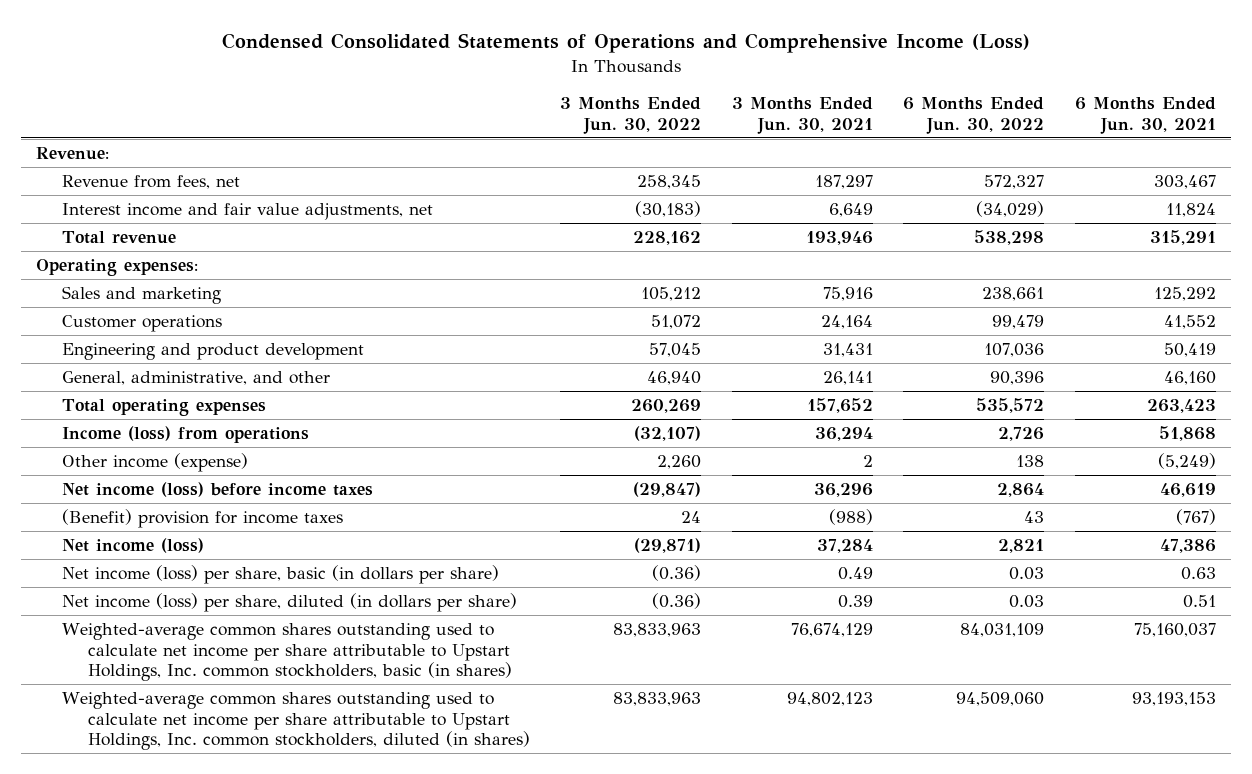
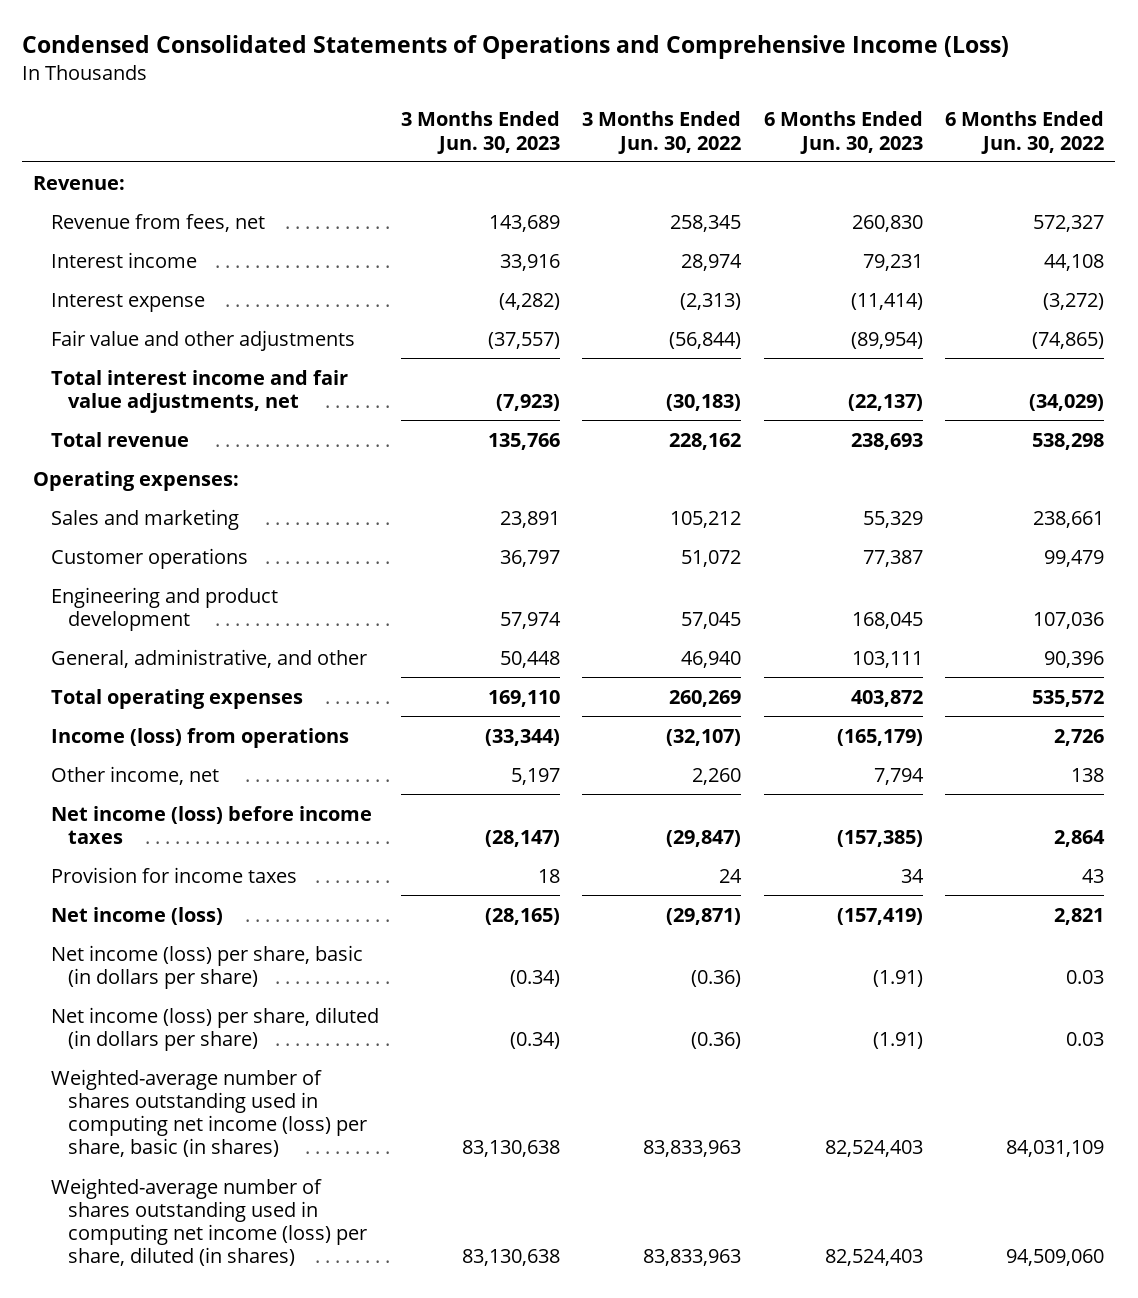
- | 3 Months Ended Jun. 30, 2022 | 3 Months Ended Jun. 30, 2021 | 6 Months Ended Jun. 30, 2022 | 6 Months Ended Jun. 30, 2021
+ | 3 Months Ended Jun. 30, 2023 | 3 Months Ended Jun. 30, 2022 | 6 Months Ended Jun. 30, 2023 | 6 Months Ended Jun. 30, 2022
- Interest income and fair value adjustments, net | (30,183) | 6,649 | (34,029) | 11,824
+ Interest income | 33,916 | 28,974 | 79,231 | 44,108
+ Interest expense | (4,282) | (2,313) | (11,414) | (3,272)
+ Fair value and other adjustments | (37,557) | (56,844) | (89,954) | (74,865)
+ Total interest income and fair value adjustments, net | (7,923) | (30,183) | (22,137) | (34,029)
- Other income (expense) | 2,260 | 2 | 138 | (5,249)
+ Other income, net | 5,197 | 2,260 | 7,794 | 138
- (Benefit) provision for income taxes | 24 | (988) | 43 | (767)
+ Provision for income taxes | 18 | 24 | 34 | 43
- Weighted-average common shares outstanding used to calculate net income per share attributable to Upstart Holdings, Inc. common stockholders, basic (in shares) | 83,833,963 | 76,674,129 | 84,031,109 | 75,160,037
- Weighted-average common shares outstanding used to calculate net income per share attributable to Upstart Holdings, Inc. common stockholders, diluted (in shares) | 83,833,963 | 94,802,123 | 94,509,060 | 93,193,153
+ Weighted-average number of shares outstanding used in computing net income (loss) per share, basic (in shares) | 83,130,638 | 83,833,963 | 82,524,403 | 84,031,109
+ Weighted-average number of shares outstanding used in computing net income (loss) per share, diluted (in shares) | 83,130,638 | 83,833,963 | 82,524,403 | 94,509,060

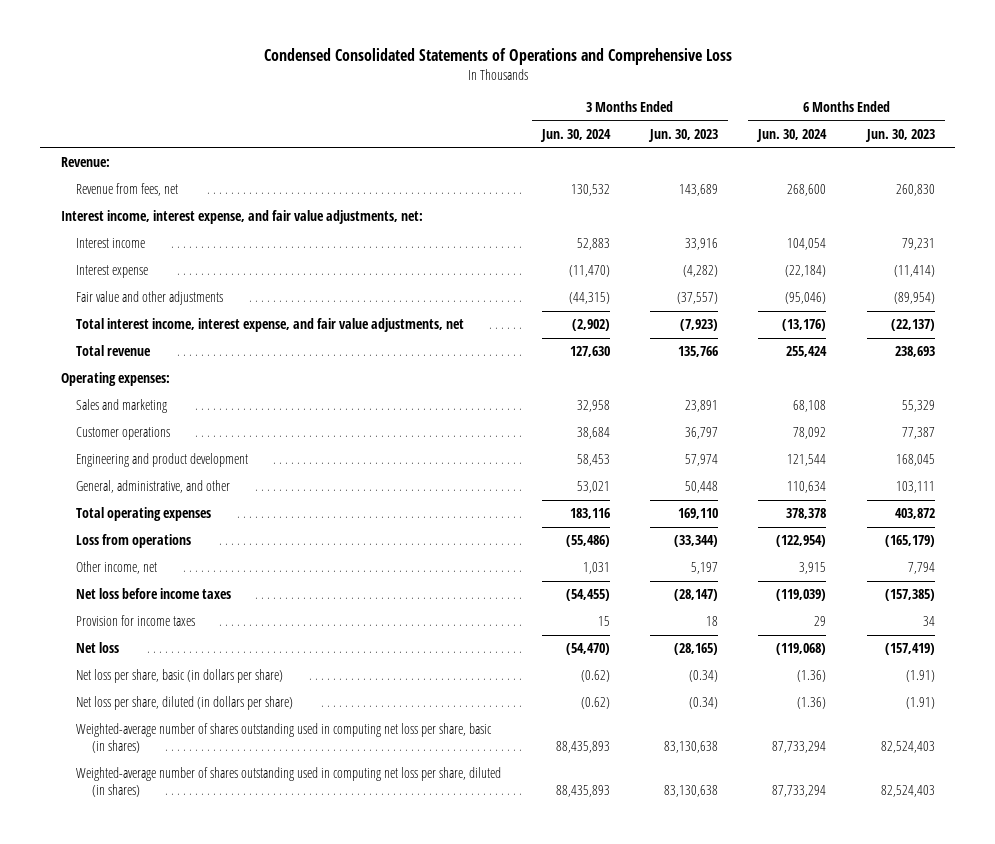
- Condensed Consolidated Statements of Operations and Comprehensive Income (Loss)
+ Condensed Consolidated Statements of Operations and Comprehensive Loss
- | 3 Months Ended Jun. 30, 2023 | 3 Months Ended Jun. 30, 2022 | 6 Months Ended Jun. 30, 2023 | 6 Months Ended Jun. 30, 2022
+ | 3 Months Ended Jun. 30, 2024 | 3 Months Ended Jun. 30, 2023 | 6 Months Ended Jun. 30, 2024 | 6 Months Ended Jun. 30, 2023
+ Interest income, interest expense, and fair value adjustments, net:
- Total interest income and fair value adjustments, net | (7,923) | (30,183) | (22,137) | (34,029)
+ Total interest income, interest expense, and fair value adjustments, net | (2,902) | (7,923) | (13,176) | (22,137)
- Income (loss) from operations | (33,344) | (32,107) | (165,179) | 2,726
+ Loss from operations | (55,486) | (33,344) | (122,954) | (165,179)
- Net income (loss) before income taxes | (28,147) | (29,847) | (157,385) | 2,864
+ Net loss before income taxes | (54,455) | (28,147) | (119,039) | (157,385)
- Net income (loss) | (28,165) | (29,871) | (157,419) | 2,821
- Net income (loss) per share, basic (in dollars per share) | (0.34) | (0.36) | (1.91) | 0.03
- Net income (loss) per share, diluted (in dollars per share) | (0.34) | (0.36) | (1.91) | 0.03
- Weighted-average number of shares outstanding used in computing net income (loss) per share, basic (in shares) | 83,130,638 | 83,833,963 | 82,524,403 | 84,031,109
- Weighted-average number of shares outstanding used in computing net income (loss) per share, diluted (in shares) | 83,130,638 | 83,833,963 | 82,524,403 | 94,509,060
+ Net loss | (54,470) | (28,165) | (119,068) | (157,419)
+ Net loss per share, basic (in dollars per share) | (0.62) | (0.34) | (1.36) | (1.91)
+ Net loss per share, diluted (in dollars per share) | (0.62) | (0.34) | (1.36) | (1.91)
+ Weighted-average number of shares outstanding used in computing net loss per share, basic (in shares) | 88,435,893 | 83,130,638 | 87,733,294 | 82,524,403
+ Weighted-average number of shares outstanding used in computing net loss per share, diluted (in shares) | 88,435,893 | 83,130,638 | 87,733,294 | 82,524,403

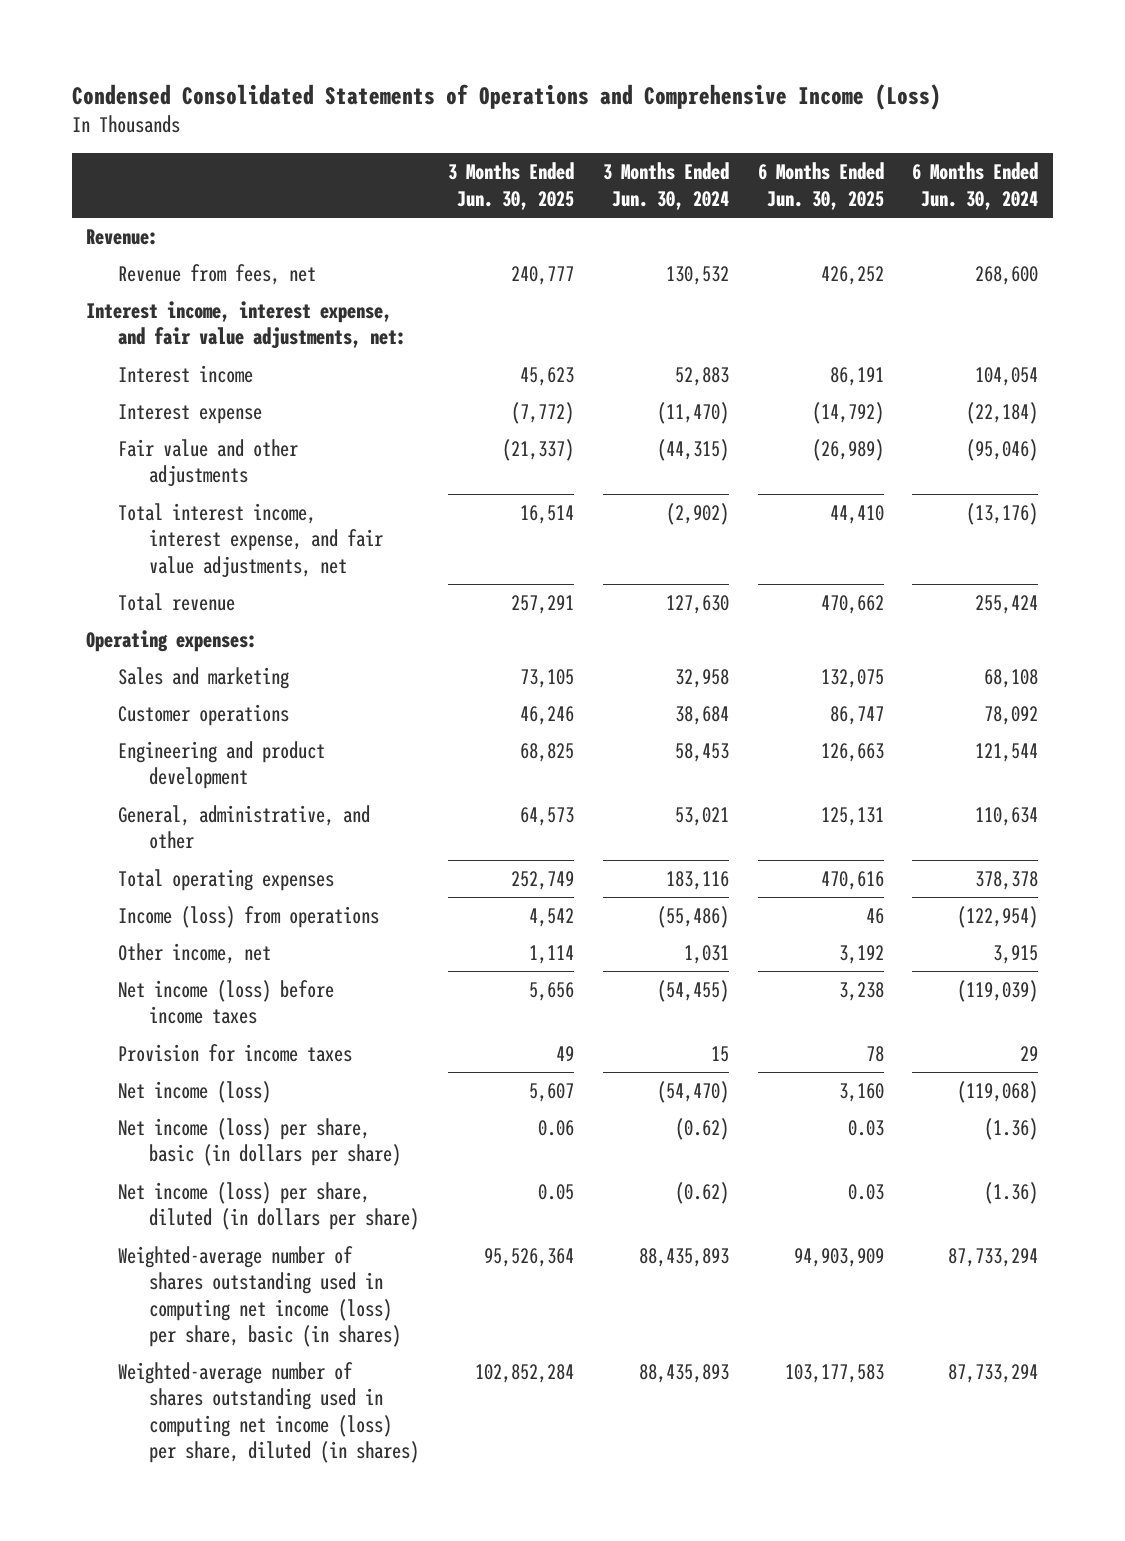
- Condensed Consolidated Statements of Operations and Comprehensive Loss
+ Condensed Consolidated Statements of Operations and Comprehensive Income (Loss)
- | 3 Months Ended Jun. 30, 2024 | 3 Months Ended Jun. 30, 2023 | 6 Months Ended Jun. 30, 2024 | 6 Months Ended Jun. 30, 2023
+ | 3 Months Ended Jun. 30, 2025 | 3 Months Ended Jun. 30, 2024 | 6 Months Ended Jun. 30, 2025 | 6 Months Ended Jun. 30, 2024
- Loss from operations | (55,486) | (33,344) | (122,954) | (165,179)
+ Income (loss) from operations | 4,542 | (55,486) | 46 | (122,954)
- Net loss before income taxes | (54,455) | (28,147) | (119,039) | (157,385)
+ Net income (loss) before income taxes | 5,656 | (54,455) | 3,238 | (119,039)
- Net loss | (54,470) | (28,165) | (119,068) | (157,419)
- Net loss per share, basic (in dollars per share) | (0.62) | (0.34) | (1.36) | (1.91)
- Net loss per share, diluted (in dollars per share) | (0.62) | (0.34) | (1.36) | (1.91)
- Weighted-average number of shares outstanding used in computing net loss per share, basic (in shares) | 88,435,893 | 83,130,638 | 87,733,294 | 82,524,403
- Weighted-average number of shares outstanding used in computing net loss per share, diluted (in shares) | 88,435,893 | 83,130,638 | 87,733,294 | 82,524,403
+ Net income (loss) | 5,607 | (54,470) | 3,160 | (119,068)
+ Net income (loss) per share, basic (in dollars per share) | 0.06 | (0.62) | 0.03 | (1.36)
+ Net income (loss) per share, diluted (in dollars per share) | 0.05 | (0.62) | 0.03 | (1.36)
+ Weighted-average number of shares outstanding used in computing net income (loss) per share, basic (in shares) | 95,526,364 | 88,435,893 | 94,903,909 | 87,733,294
+ Weighted-average number of shares outstanding used in computing net income (loss) per share, diluted (in shares) | 102,852,284 | 88,435,893 | 103,177,583 | 87,733,294

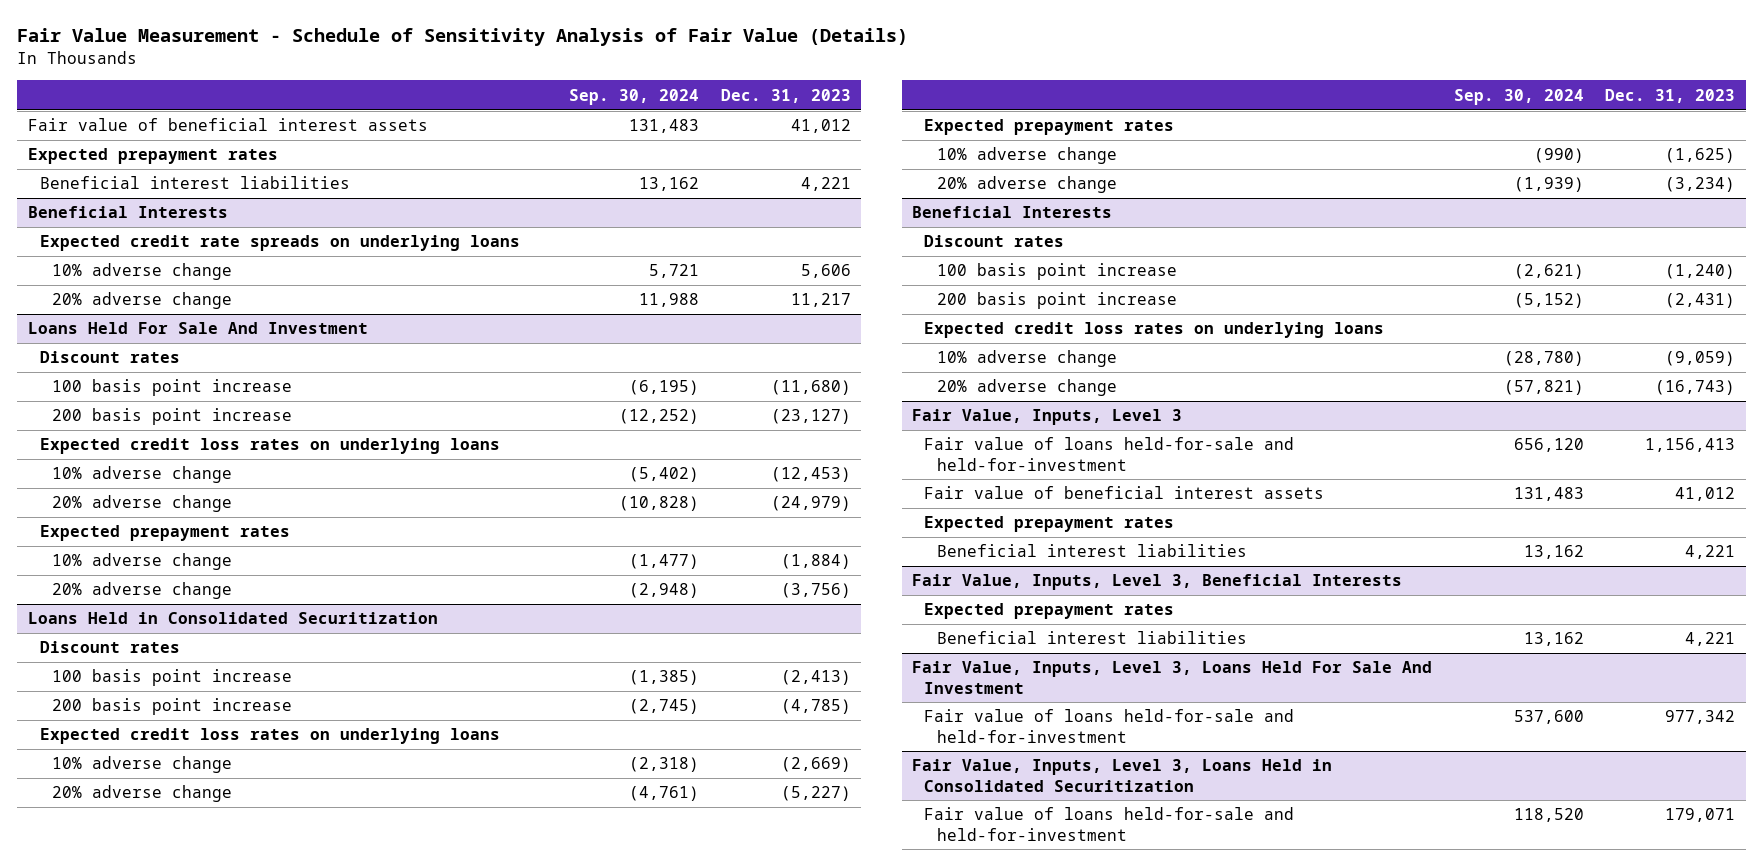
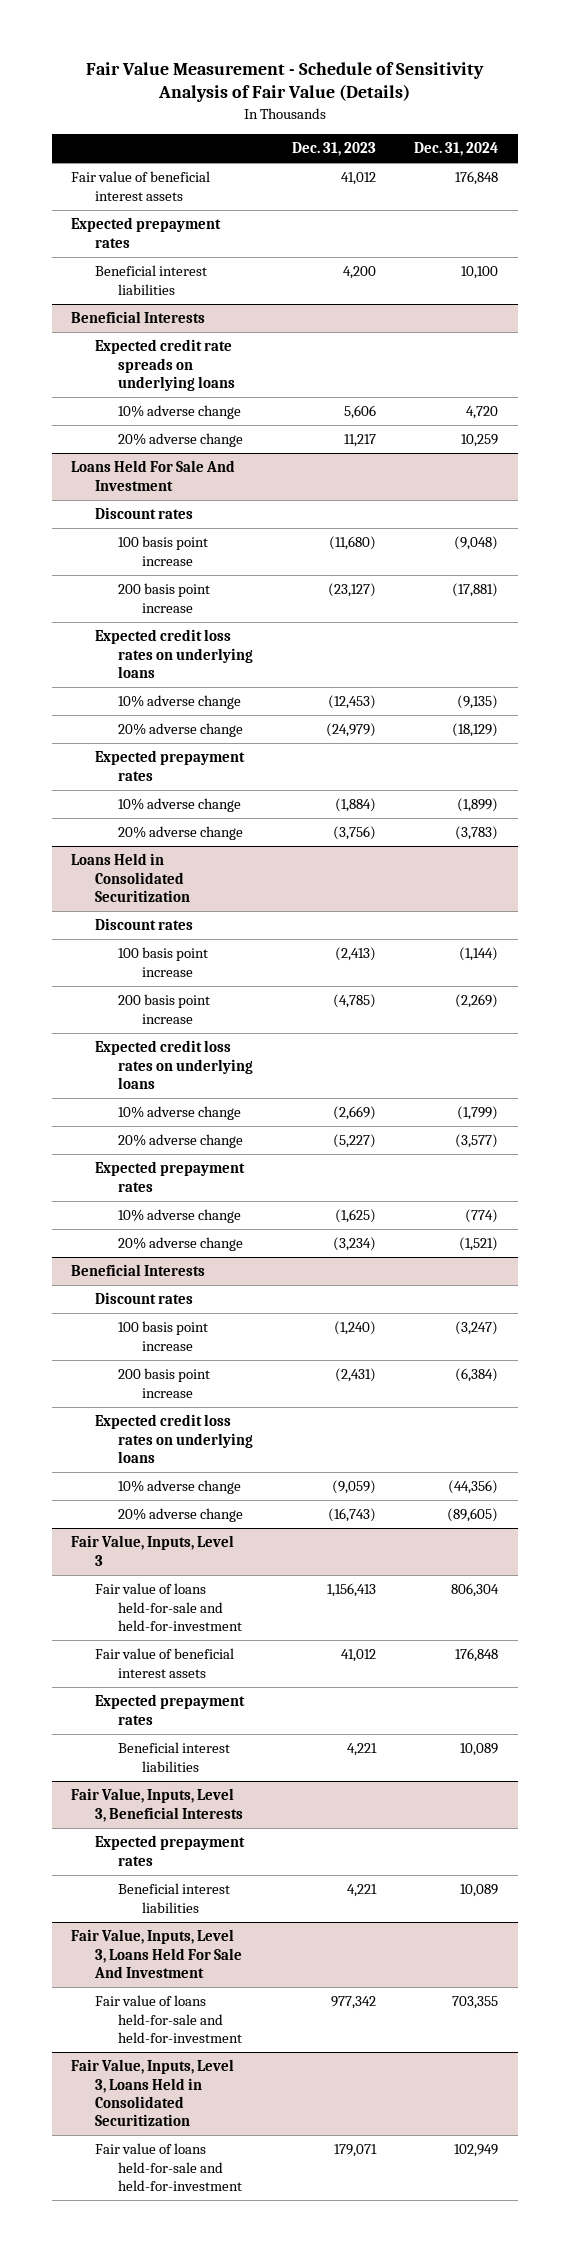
- | Sep. 30, 2024 | Dec. 31, 2023
+ | Dec. 31, 2023 | Dec. 31, 2024
- Beneficial interest liabilities | 13,162 | 4,221
+ Beneficial interest liabilities | 4,200 | 10,100

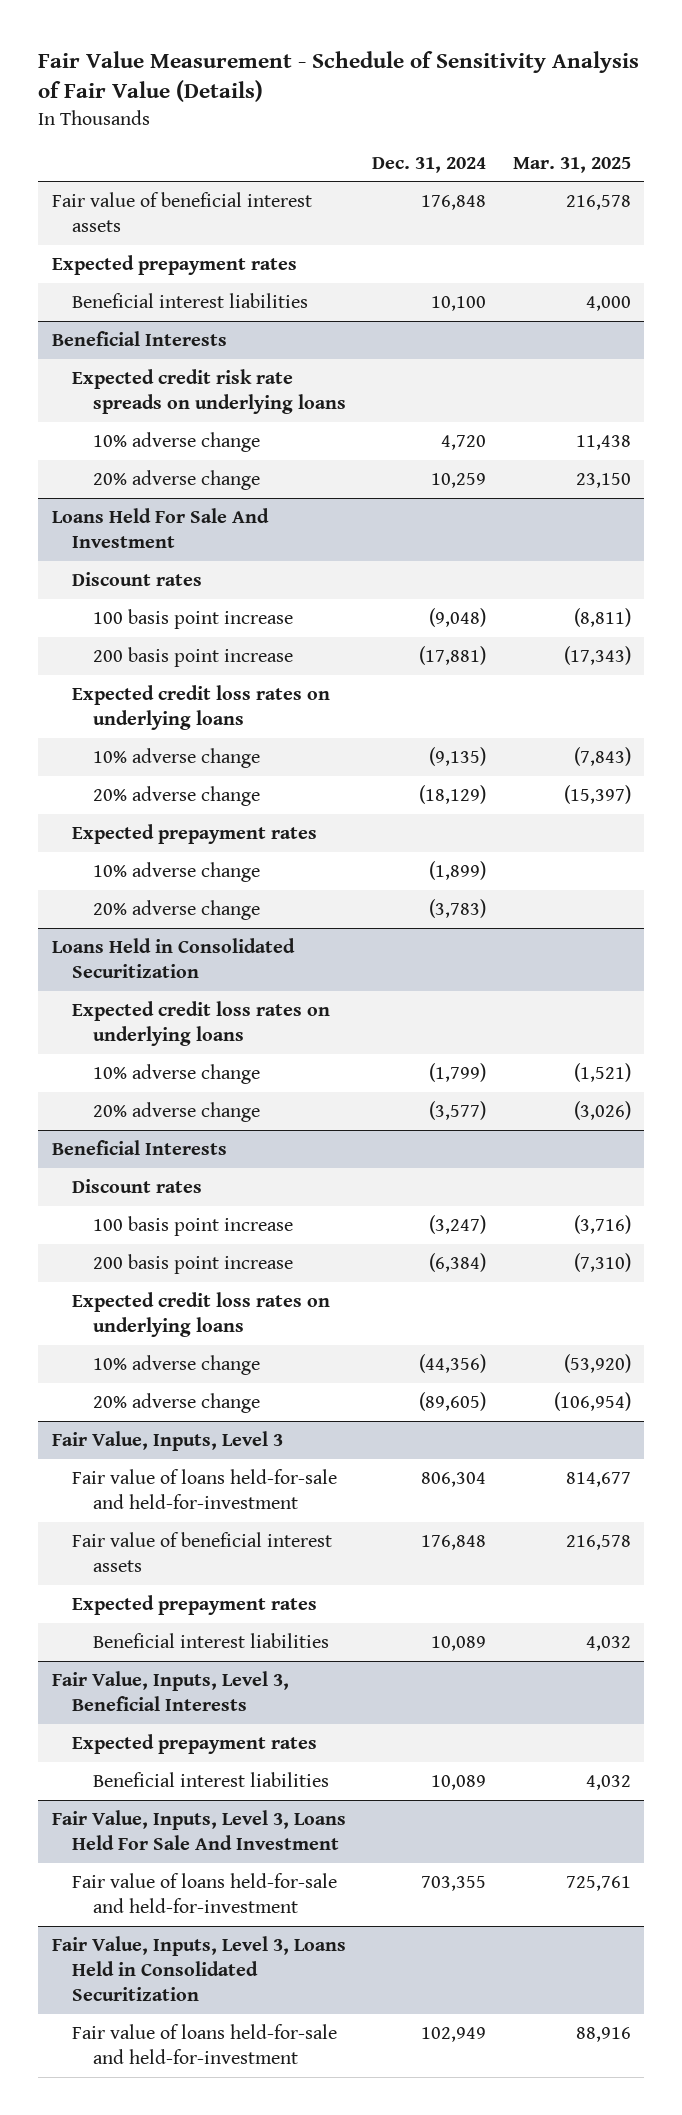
- | Dec. 31, 2023 | Dec. 31, 2024
+ | Dec. 31, 2024 | Mar. 31, 2025
@ Beneficial Interests
- Expected credit rate spreads on underlying loans
+ Expected credit risk rate spreads on underlying loans
@ Loans Held in Consolidated Securitization
- Discount rates
- 100 basis point increase | (2,413) | (1,144)
- 200 basis point increase | (4,785) | (2,269)
- Expected prepayment rates
- 10% adverse change | (1,625) | (774)
- 20% adverse change | (3,234) | (1,521)

